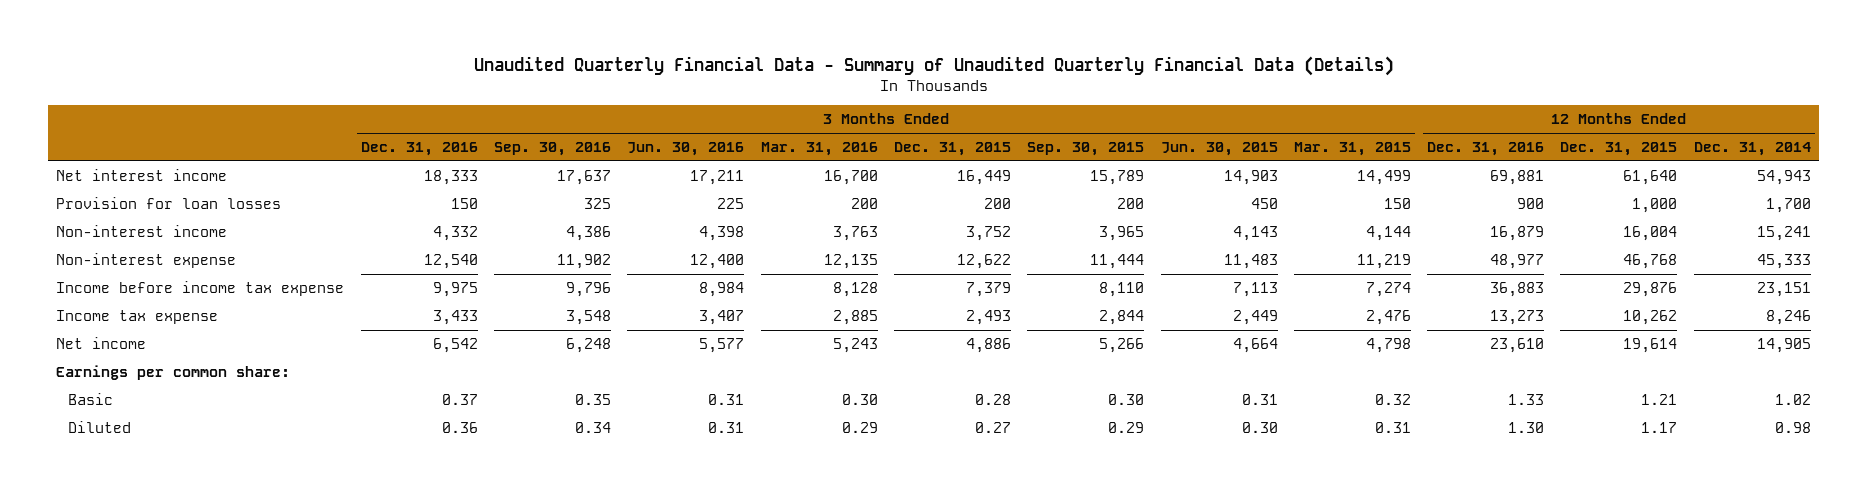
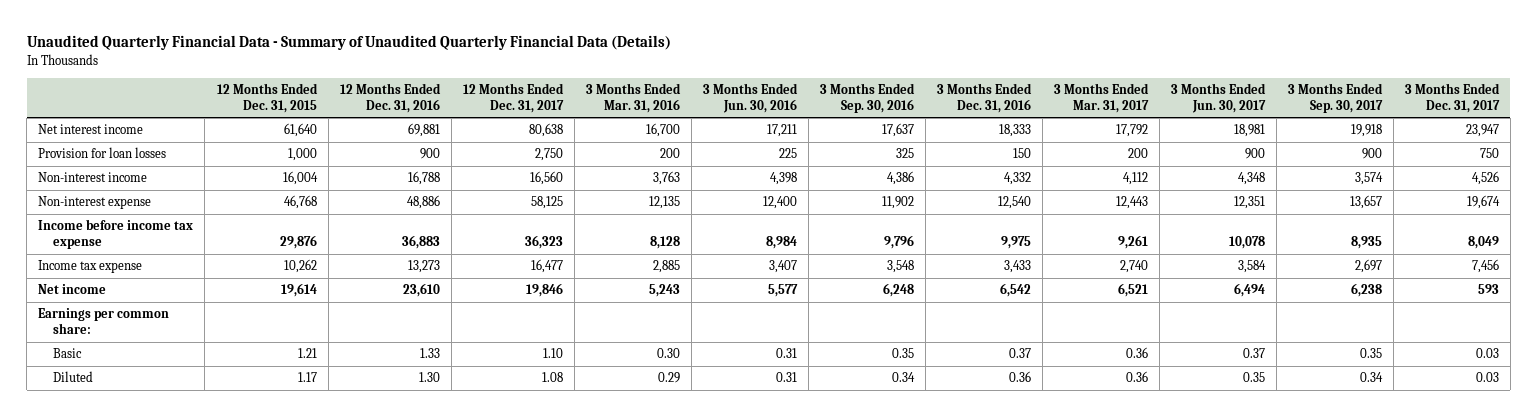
- | 3 Months Ended Dec. 31, 2016 | 3 Months Ended Sep. 30, 2016 | 3 Months Ended Jun. 30, 2016 | 3 Months Ended Mar. 31, 2016 | 3 Months Ended Dec. 31, 2015 | 3 Months Ended Sep. 30, 2015 | 3 Months Ended Jun. 30, 2015 | 3 Months Ended Mar. 31, 2015 | 12 Months Ended Dec. 31, 2016 | 12 Months Ended Dec. 31, 2015 | 12 Months Ended Dec. 31, 2014
+ | 12 Months Ended Dec. 31, 2015 | 12 Months Ended Dec. 31, 2016 | 12 Months Ended Dec. 31, 2017 | 3 Months Ended Mar. 31, 2016 | 3 Months Ended Jun. 30, 2016 | 3 Months Ended Sep. 30, 2016 | 3 Months Ended Dec. 31, 2016 | 3 Months Ended Mar. 31, 2017 | 3 Months Ended Jun. 30, 2017 | 3 Months Ended Sep. 30, 2017 | 3 Months Ended Dec. 31, 2017
- Non-interest income | 4,332 | 4,386 | 4,398 | 3,763 | 3,752 | 3,965 | 4,143 | 4,144 | 16,879 | 16,004 | 15,241
- Non-interest expense | 12,540 | 11,902 | 12,400 | 12,135 | 12,622 | 11,444 | 11,483 | 11,219 | 48,977 | 46,768 | 45,333
+ Non-interest income | 16,004 | 16,788 | 16,560 | 3,763 | 4,398 | 4,386 | 4,332 | 4,112 | 4,348 | 3,574 | 4,526
+ Non-interest expense | 46,768 | 48,886 | 58,125 | 12,135 | 12,400 | 11,902 | 12,540 | 12,443 | 12,351 | 13,657 | 19,674

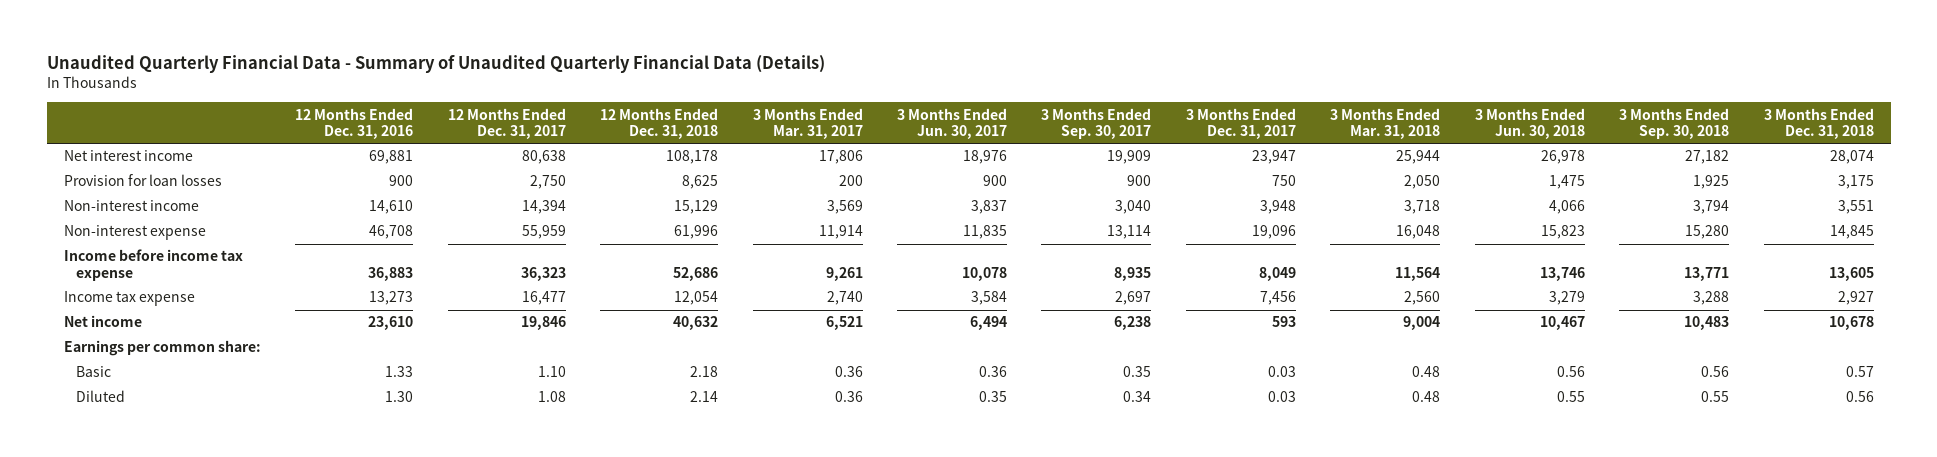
- | 12 Months Ended Dec. 31, 2015 | 12 Months Ended Dec. 31, 2016 | 12 Months Ended Dec. 31, 2017 | 3 Months Ended Mar. 31, 2016 | 3 Months Ended Jun. 30, 2016 | 3 Months Ended Sep. 30, 2016 | 3 Months Ended Dec. 31, 2016 | 3 Months Ended Mar. 31, 2017 | 3 Months Ended Jun. 30, 2017 | 3 Months Ended Sep. 30, 2017 | 3 Months Ended Dec. 31, 2017
+ | 12 Months Ended Dec. 31, 2016 | 12 Months Ended Dec. 31, 2017 | 12 Months Ended Dec. 31, 2018 | 3 Months Ended Mar. 31, 2017 | 3 Months Ended Jun. 30, 2017 | 3 Months Ended Sep. 30, 2017 | 3 Months Ended Dec. 31, 2017 | 3 Months Ended Mar. 31, 2018 | 3 Months Ended Jun. 30, 2018 | 3 Months Ended Sep. 30, 2018 | 3 Months Ended Dec. 31, 2018
- Net interest income | 61,640 | 69,881 | 80,638 | 16,700 | 17,211 | 17,637 | 18,333 | 17,792 | 18,981 | 19,918 | 23,947
+ Net interest income | 69,881 | 80,638 | 108,178 | 17,806 | 18,976 | 19,909 | 23,947 | 25,944 | 26,978 | 27,182 | 28,074
- Non-interest income | 16,004 | 16,788 | 16,560 | 3,763 | 4,398 | 4,386 | 4,332 | 4,112 | 4,348 | 3,574 | 4,526
- Non-interest expense | 46,768 | 48,886 | 58,125 | 12,135 | 12,400 | 11,902 | 12,540 | 12,443 | 12,351 | 13,657 | 19,674
+ Non-interest income | 14,610 | 14,394 | 15,129 | 3,569 | 3,837 | 3,040 | 3,948 | 3,718 | 4,066 | 3,794 | 3,551
+ Non-interest expense | 46,708 | 55,959 | 61,996 | 11,914 | 11,835 | 13,114 | 19,096 | 16,048 | 15,823 | 15,280 | 14,845
- Basic | 1.21 | 1.33 | 1.10 | 0.30 | 0.31 | 0.35 | 0.37 | 0.36 | 0.37 | 0.35 | 0.03
+ Basic | 1.33 | 1.10 | 2.18 | 0.36 | 0.36 | 0.35 | 0.03 | 0.48 | 0.56 | 0.56 | 0.57

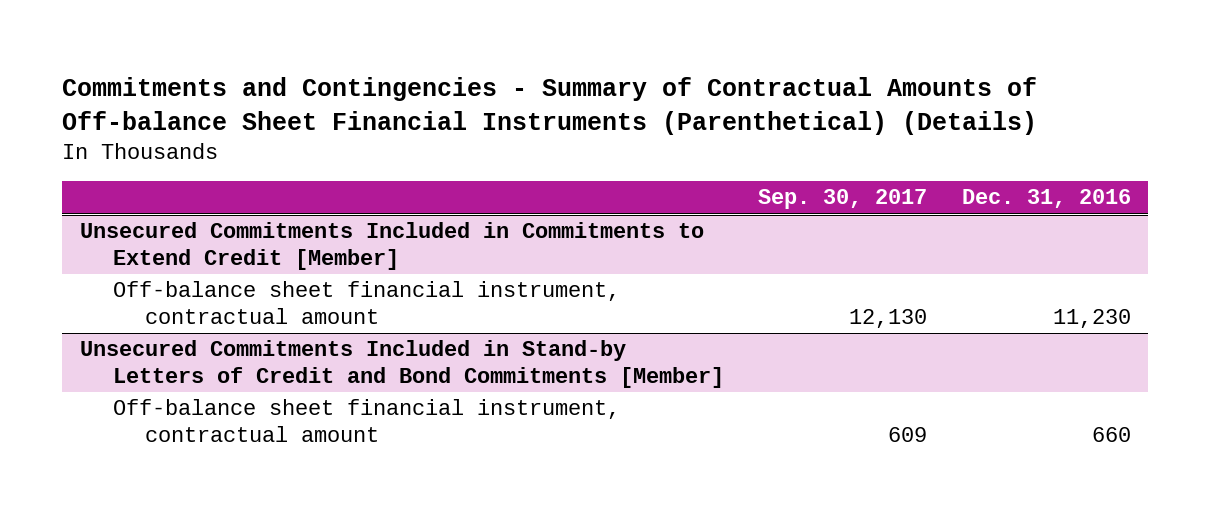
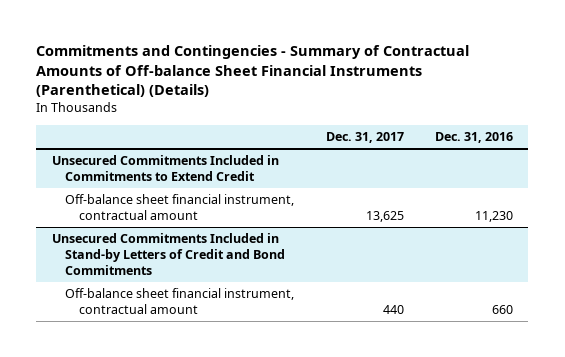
- | Sep. 30, 2017 | Dec. 31, 2016
+ | Dec. 31, 2017 | Dec. 31, 2016
- Unsecured Commitments Included in Commitments to Extend Credit [Member]
+ Unsecured Commitments Included in Commitments to Extend Credit
- Unsecured Commitments Included in Stand-by Letters of Credit and Bond Commitments [Member]
+ Unsecured Commitments Included in Stand-by Letters of Credit and Bond Commitments

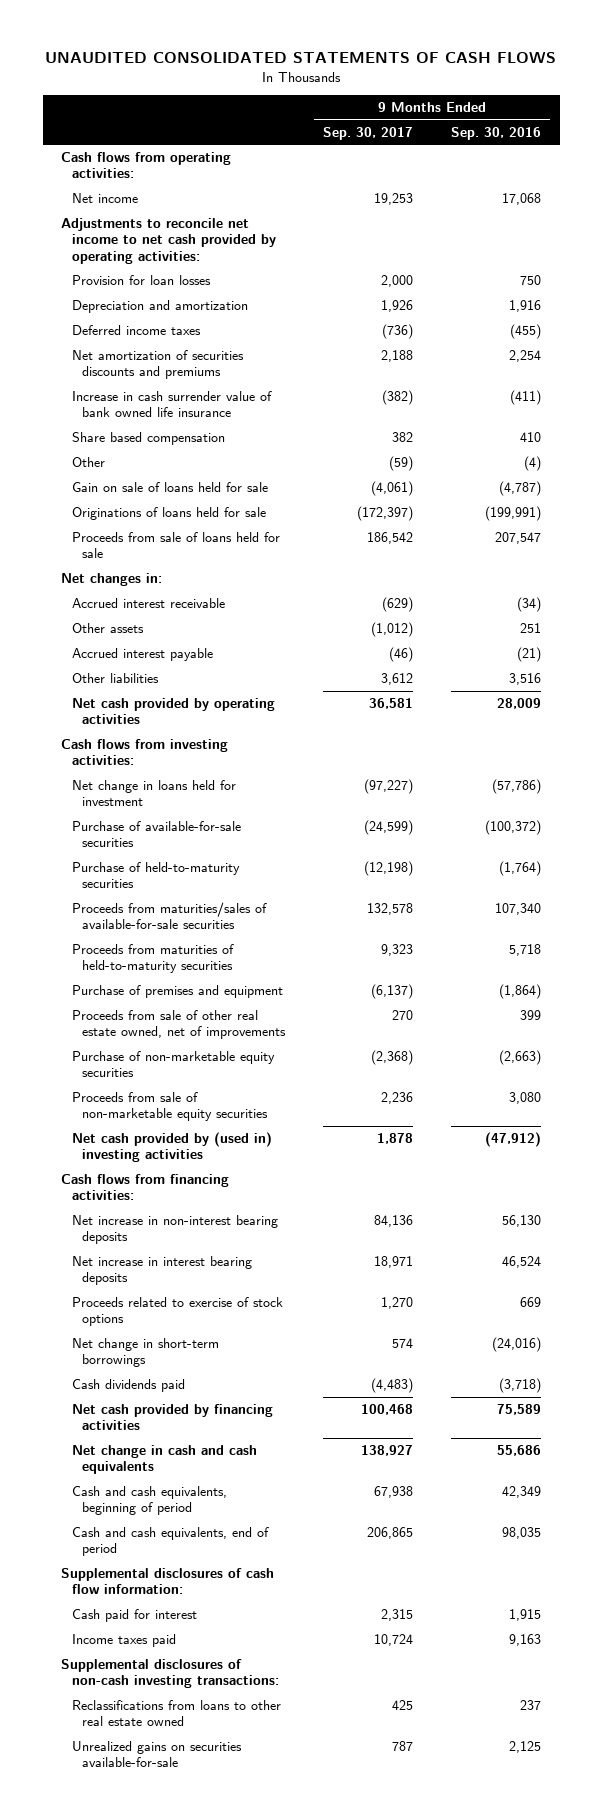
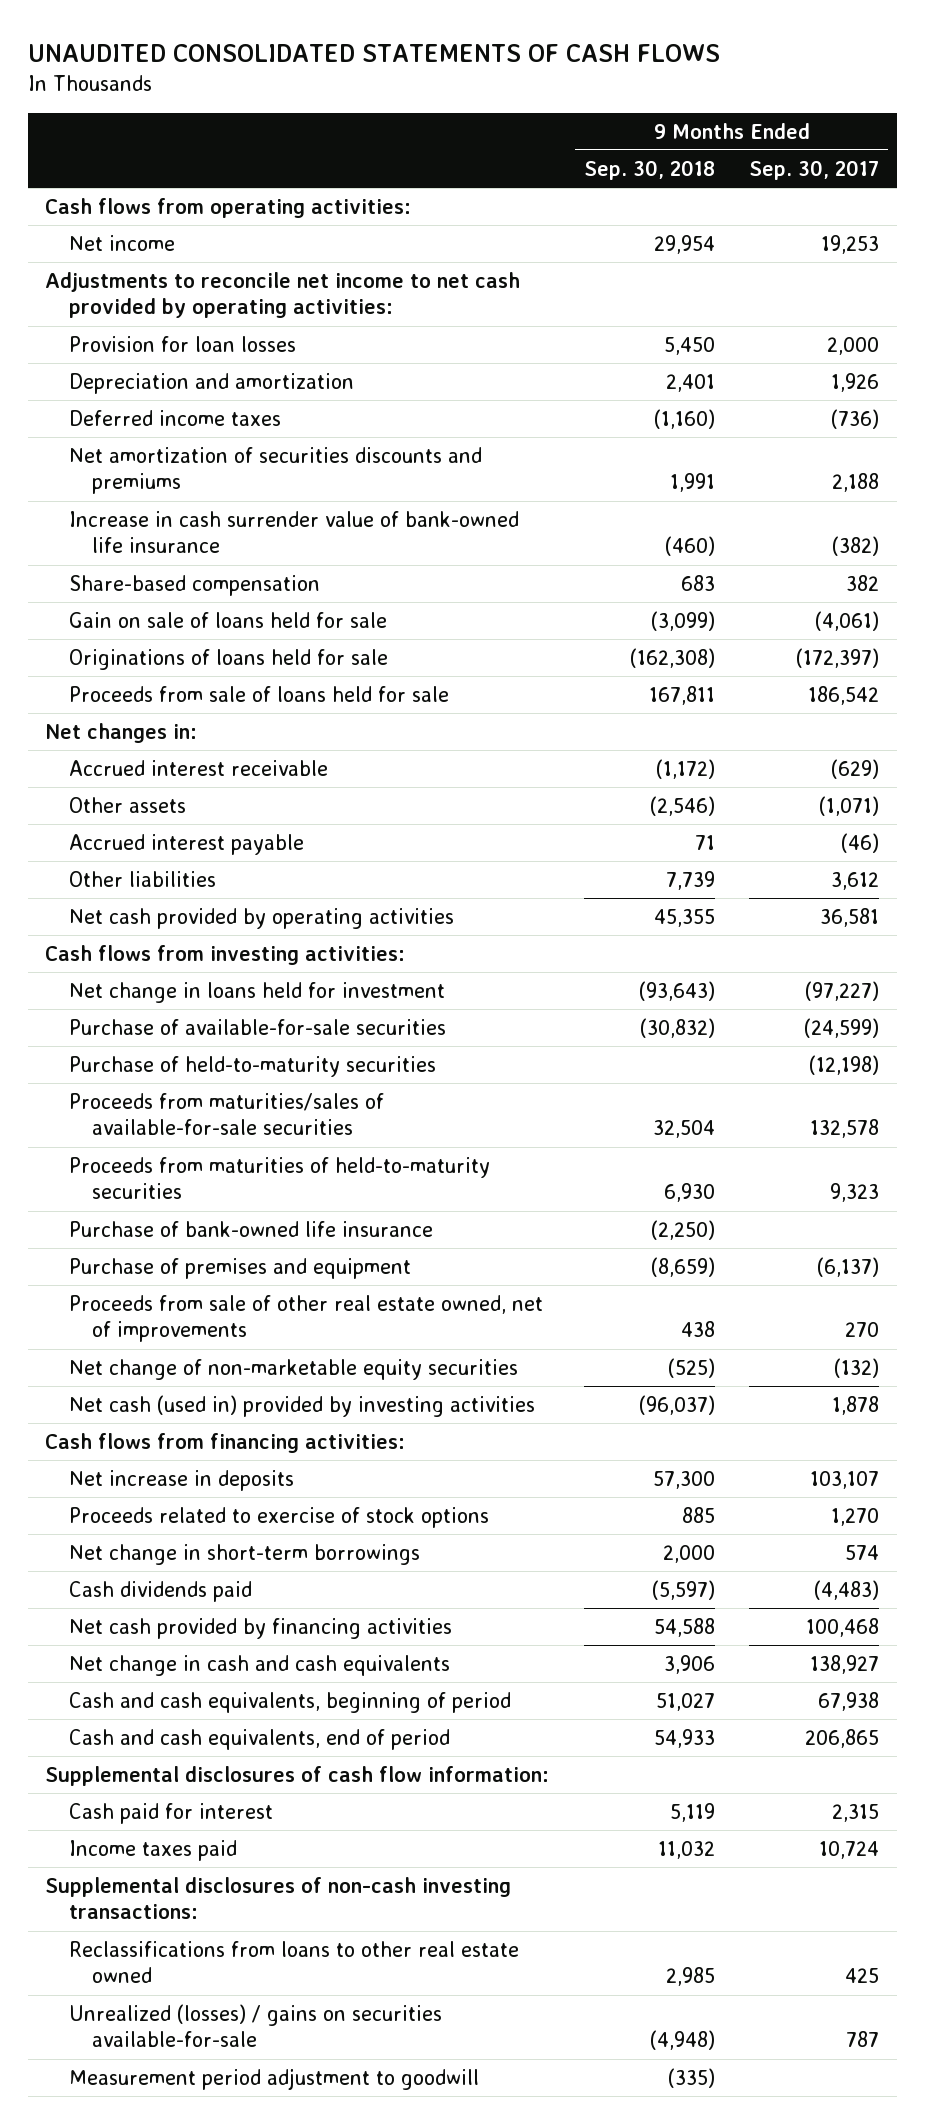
- | 9 Months Ended Sep. 30, 2017 | 9 Months Ended Sep. 30, 2016
+ | 9 Months Ended Sep. 30, 2018 | 9 Months Ended Sep. 30, 2017
- Increase in cash surrender value of bank owned life insurance | (382) | (411)
- Share based compensation | 382 | 410
- Other | (59) | (4)
+ Increase in cash surrender value of bank-owned life insurance | (460) | (382)
+ Share-based compensation | 683 | 382
- Other assets | (1,012) | 251
+ Other assets | (2,546) | (1,071)
+ Purchase of bank-owned life insurance | (2,250) |
- Purchase of non-marketable equity securities | (2,368) | (2,663)
- Proceeds from sale of non-marketable equity securities | 2,236 | 3,080
- Net cash provided by (used in) investing activities | 1,878 | (47,912)
+ Net change of non-marketable equity securities | (525) | (132)
+ Net cash (used in) provided by investing activities | (96,037) | 1,878
- Net increase in non-interest bearing deposits | 84,136 | 56,130
- Net increase in interest bearing deposits | 18,971 | 46,524
+ Net increase in deposits | 57,300 | 103,107
- Unrealized gains on securities available-for-sale | 787 | 2,125
+ Unrealized (losses) / gains on securities available-for-sale | (4,948) | 787
+ Measurement period adjustment to goodwill | (335) |

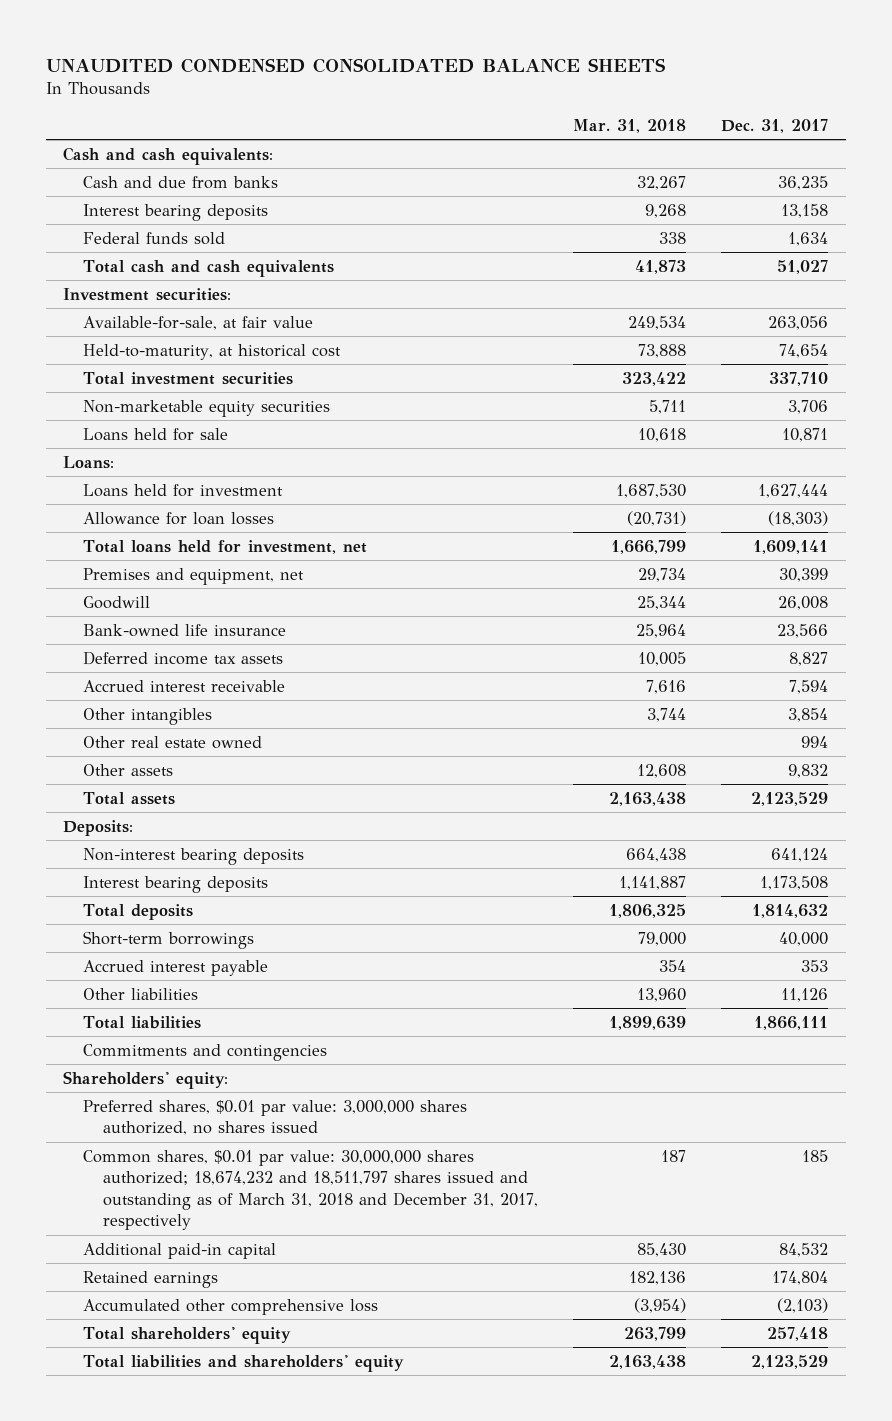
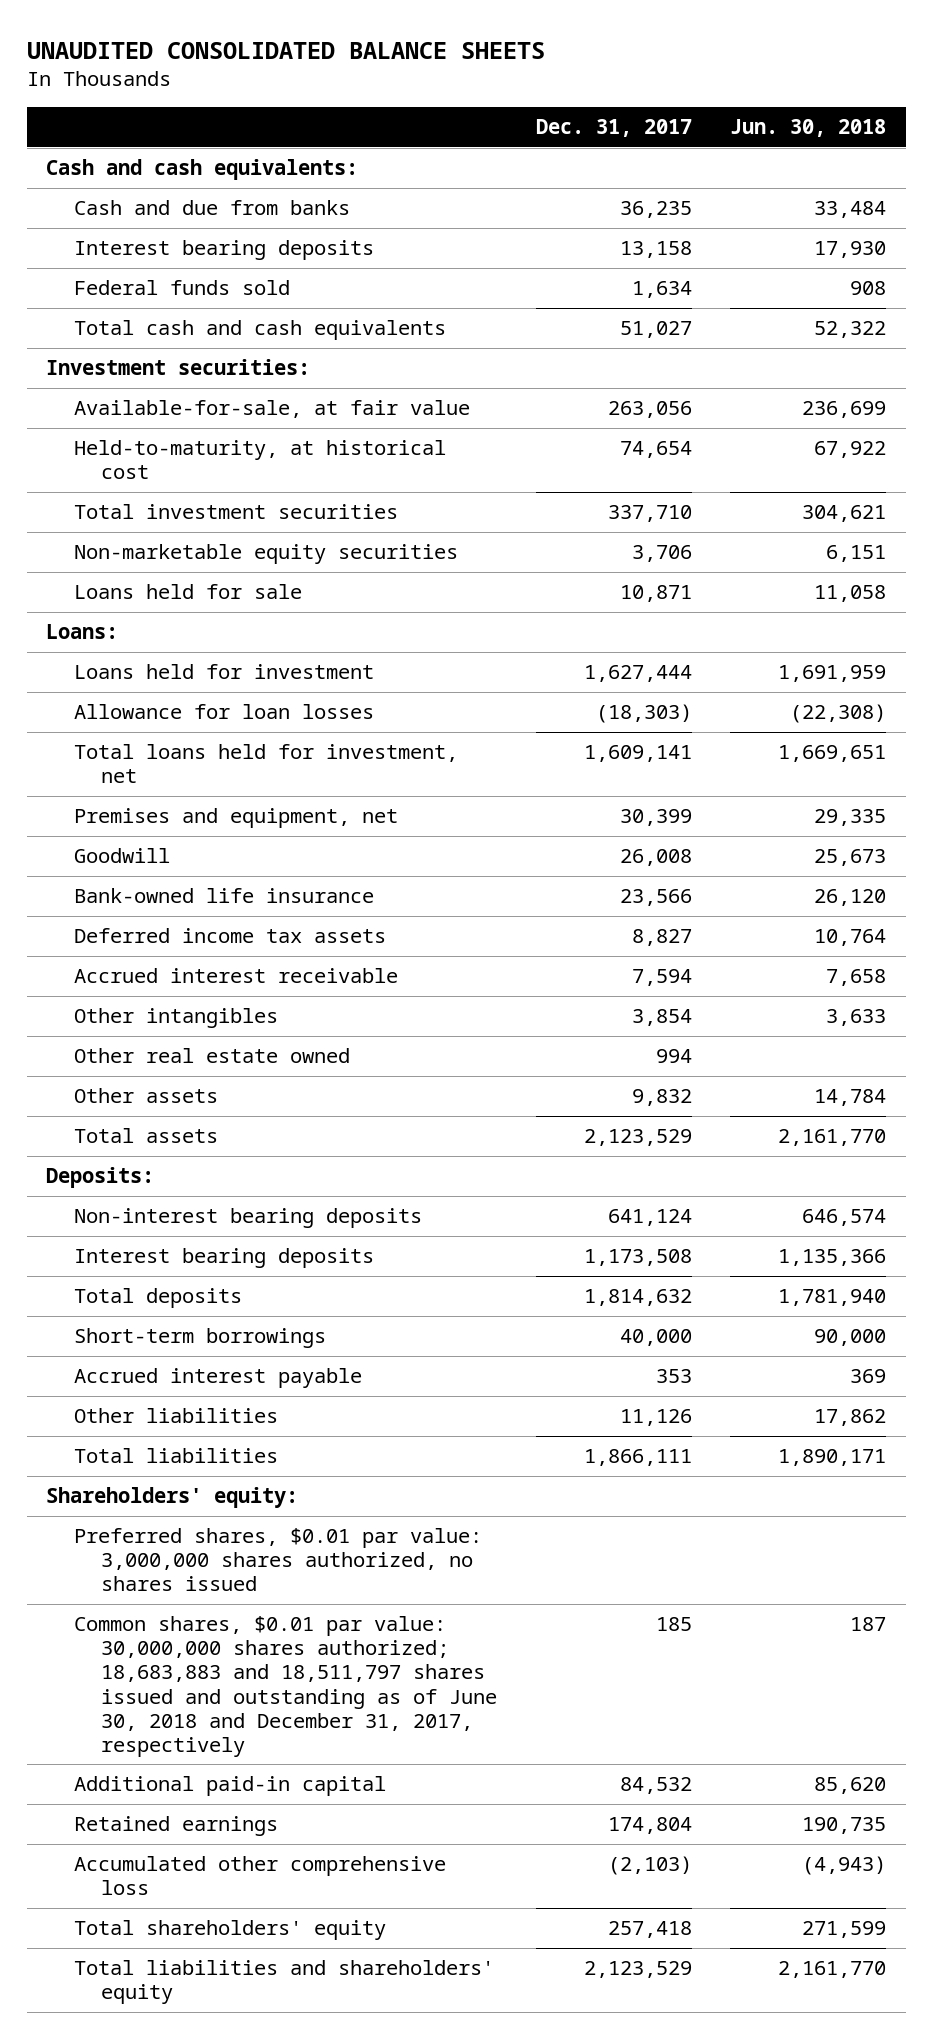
- UNAUDITED CONDENSED CONSOLIDATED BALANCE SHEETS
+ UNAUDITED CONSOLIDATED BALANCE SHEETS
- | Mar. 31, 2018 | Dec. 31, 2017
+ | Dec. 31, 2017 | Jun. 30, 2018
- Commitments and contingencies
- Common shares, $0.01 par value: 30,000,000 shares authorized; 18,674,232 and 18,511,797 shares issued and outstanding as of March 31, 2018 and December 31, 2017, respectively | 187 | 185
+ Common shares, $0.01 par value: 30,000,000 shares authorized; 18,683,883 and 18,511,797 shares issued and outstanding as of June 30, 2018 and December 31, 2017, respectively | 185 | 187

